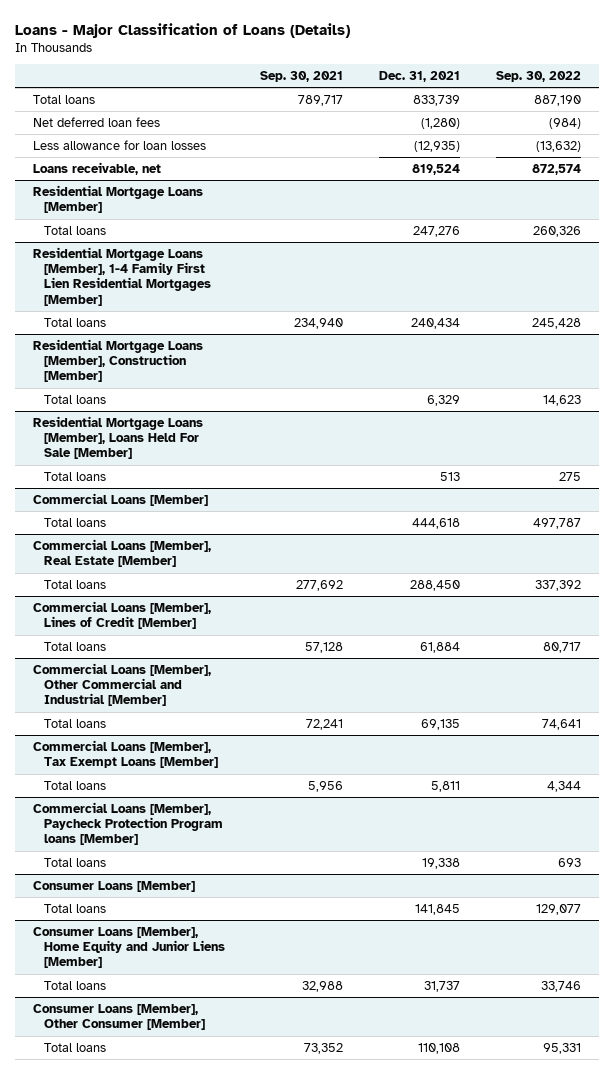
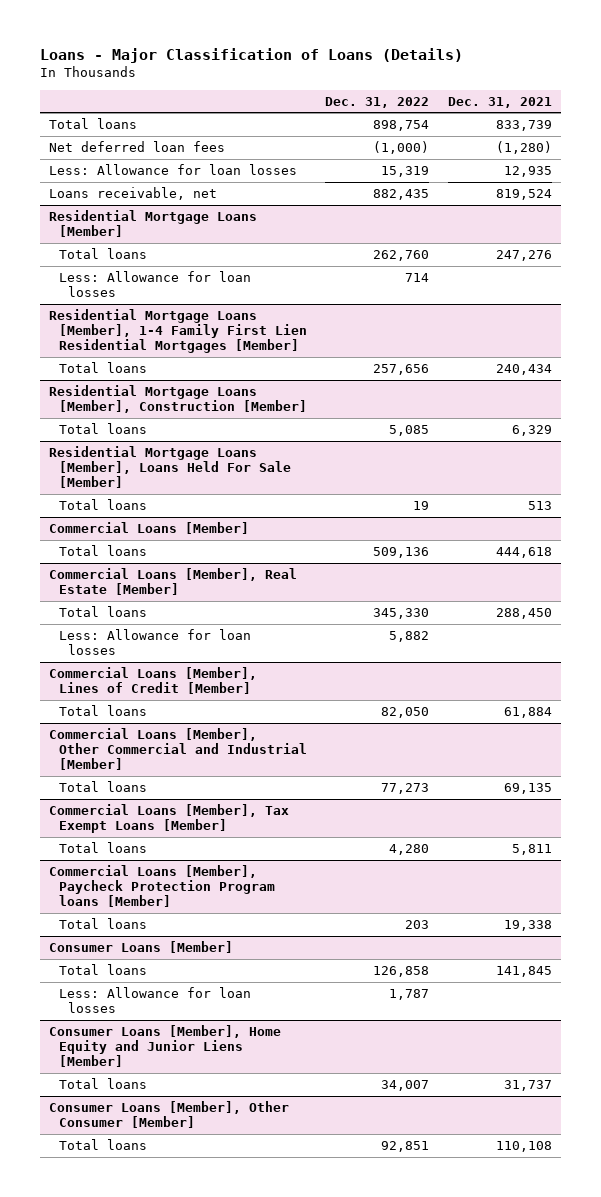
- | Sep. 30, 2021 | Dec. 31, 2021 | Sep. 30, 2022
+ | Dec. 31, 2022 | Dec. 31, 2021
- Less allowance for loan losses | | (12,935) | (13,632)
+ Less: Allowance for loan losses | 15,319 | 12,935
@ Residential Mortgage Loans [Member]
+ Less: Allowance for loan losses | 714 |
@ Commercial Loans [Member], Real Estate [Member]
+ Less: Allowance for loan losses | 5,882 |
@ Consumer Loans [Member]
+ Less: Allowance for loan losses | 1,787 |

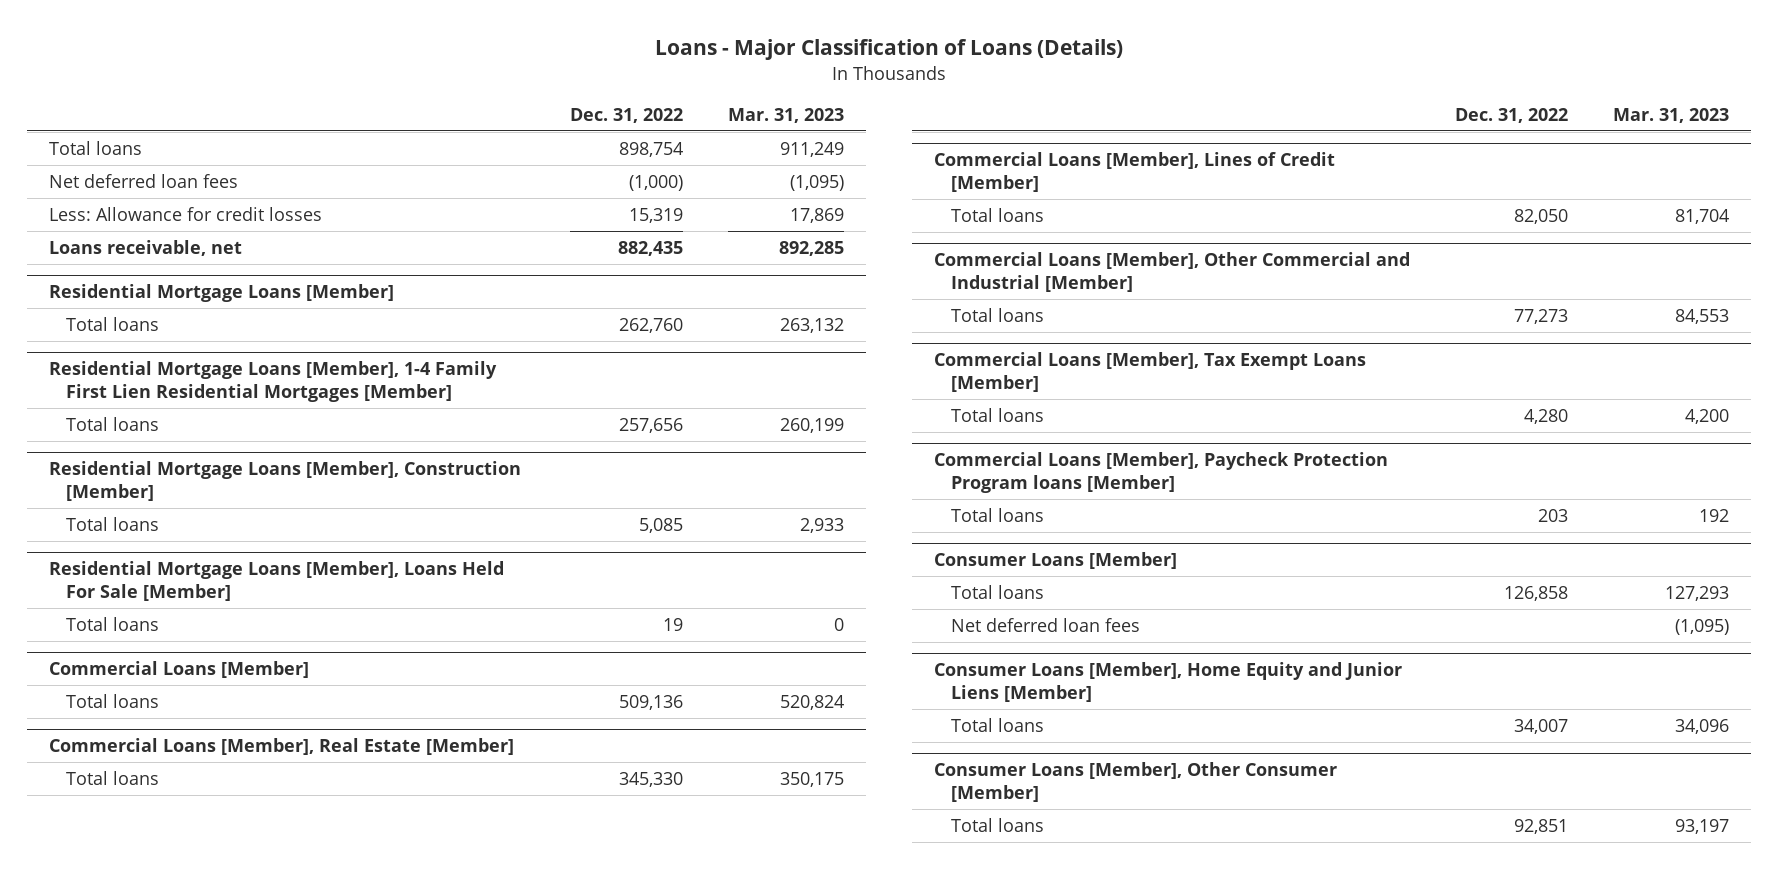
- | Dec. 31, 2022 | Dec. 31, 2021
+ | Dec. 31, 2022 | Mar. 31, 2023
- Less: Allowance for loan losses | 15,319 | 12,935
+ Less: Allowance for credit losses | 15,319 | 17,869
@ Residential Mortgage Loans [Member]
- Less: Allowance for loan losses | 714 |
@ Commercial Loans [Member], Real Estate [Member]
- Less: Allowance for loan losses | 5,882 |
@ Consumer Loans [Member]
- Less: Allowance for loan losses | 1,787 |
+ Net deferred loan fees | | (1,095)

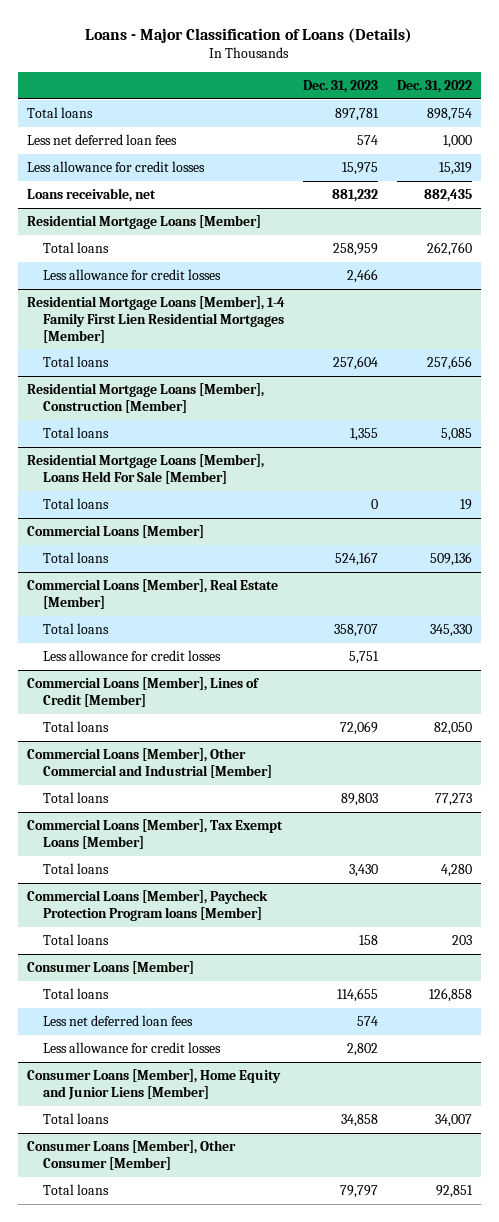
- | Dec. 31, 2022 | Mar. 31, 2023
+ | Dec. 31, 2023 | Dec. 31, 2022
- Net deferred loan fees | (1,000) | (1,095)
- Less: Allowance for credit losses | 15,319 | 17,869
+ Less net deferred loan fees | 574 | 1,000
+ Less allowance for credit losses | 15,975 | 15,319
@ Residential Mortgage Loans [Member]
+ Less allowance for credit losses | 2,466 |
@ Commercial Loans [Member], Real Estate [Member]
+ Less allowance for credit losses | 5,751 |
@ Consumer Loans [Member]
- Net deferred loan fees | | (1,095)
+ Less net deferred loan fees | 574 |
+ Less allowance for credit losses | 2,802 |

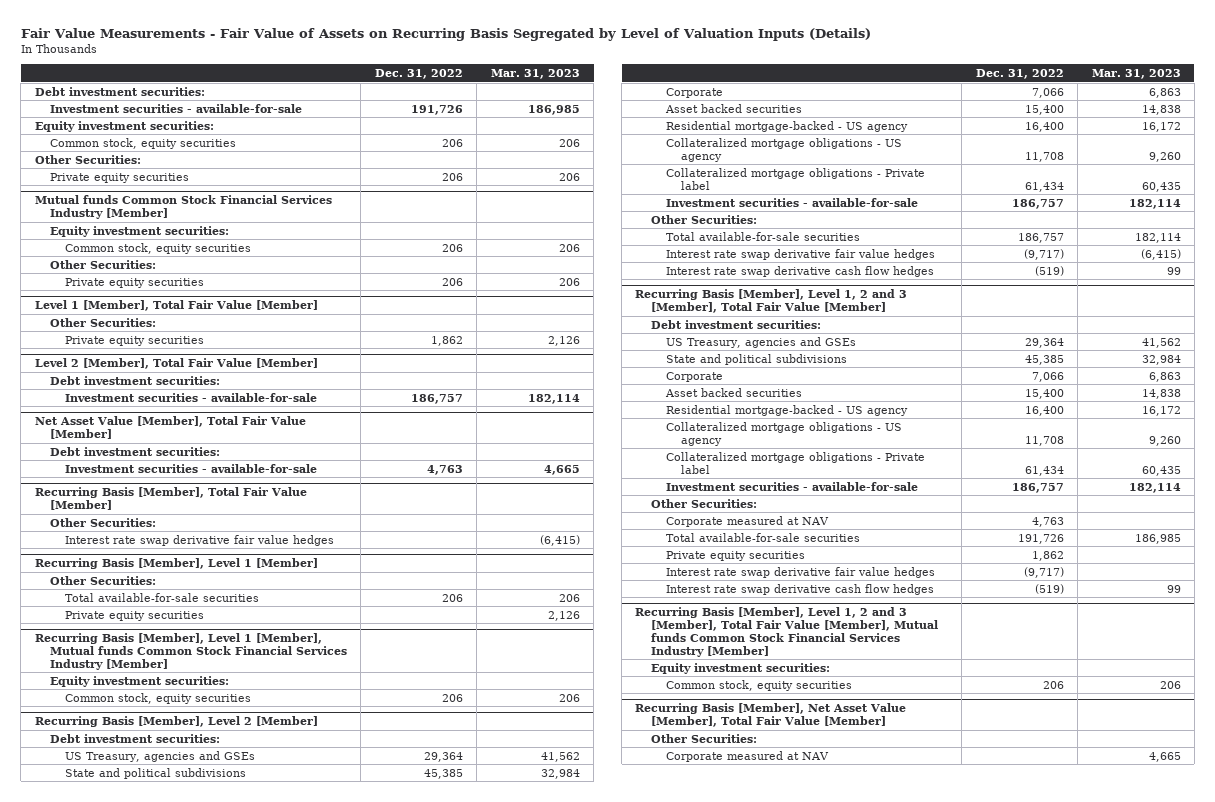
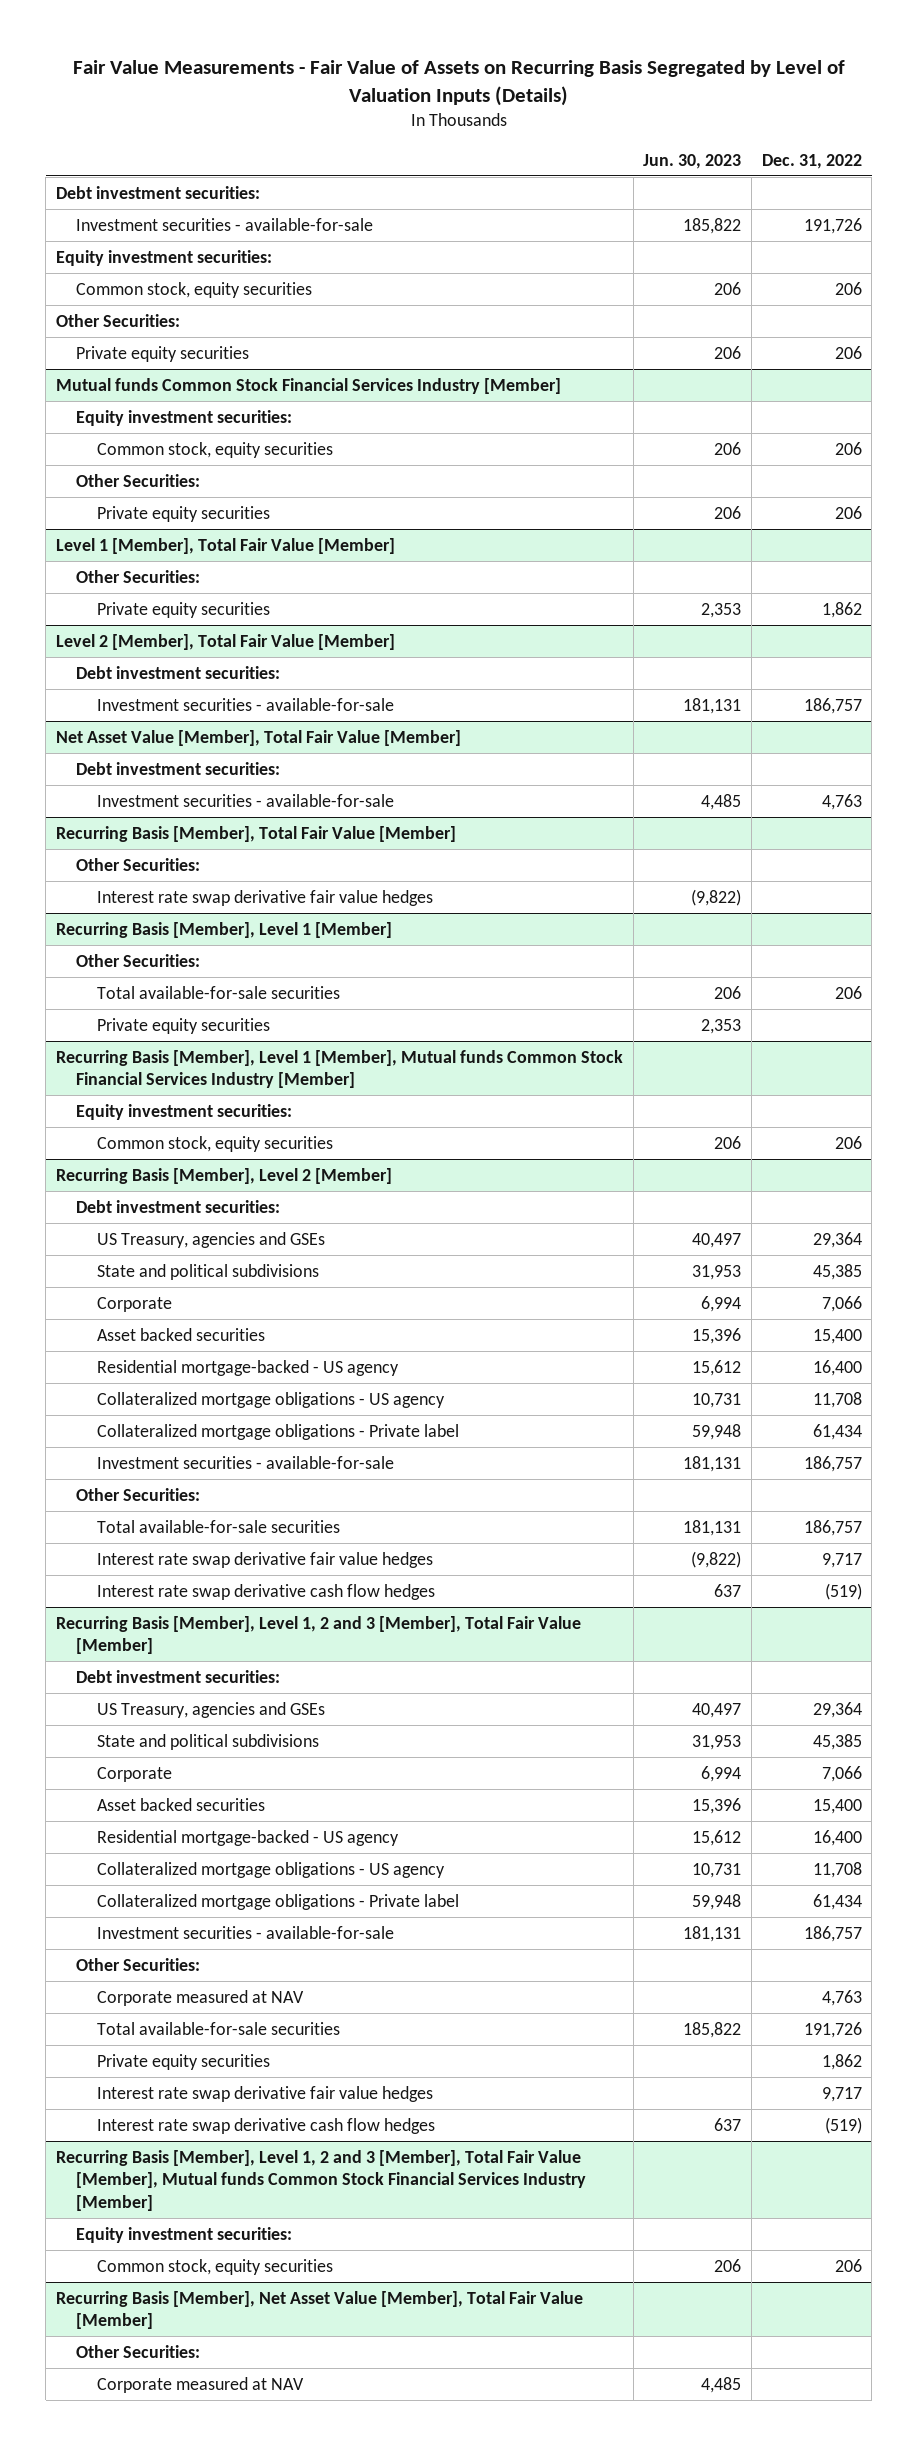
- | Dec. 31, 2022 | Mar. 31, 2023
+ | Jun. 30, 2023 | Dec. 31, 2022
@ Recurring Basis [Member], Level 2 [Member]
- Interest rate swap derivative fair value hedges | (9,717) | (6,415)
+ Interest rate swap derivative fair value hedges | (9,822) | 9,717
@ Recurring Basis [Member], Level 1, 2 and 3 [Member], Total Fair Value [Member]
- Interest rate swap derivative fair value hedges | (9,717) |
+ Interest rate swap derivative fair value hedges | | 9,717

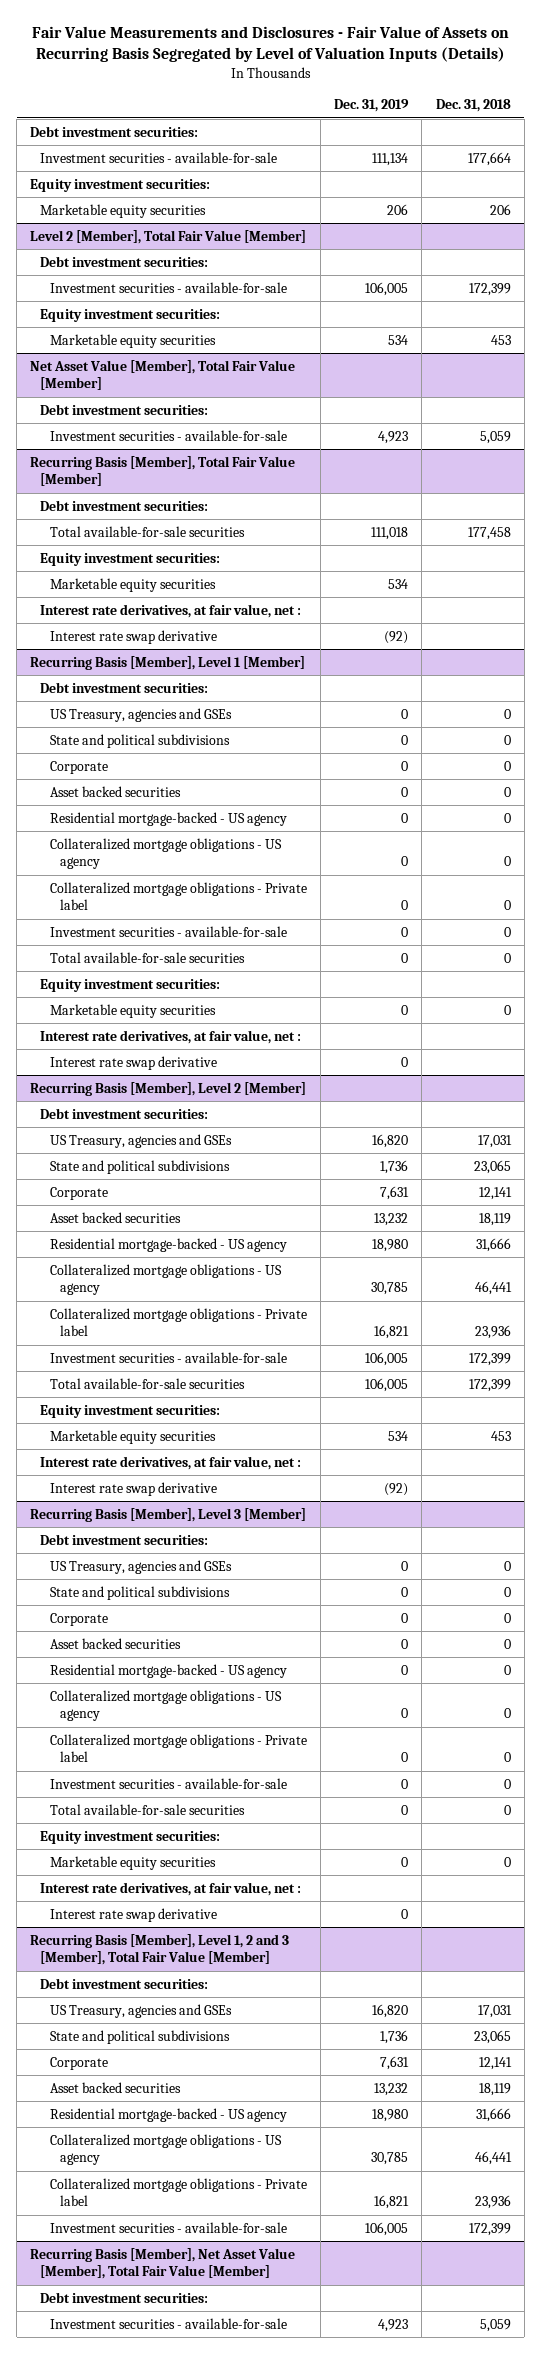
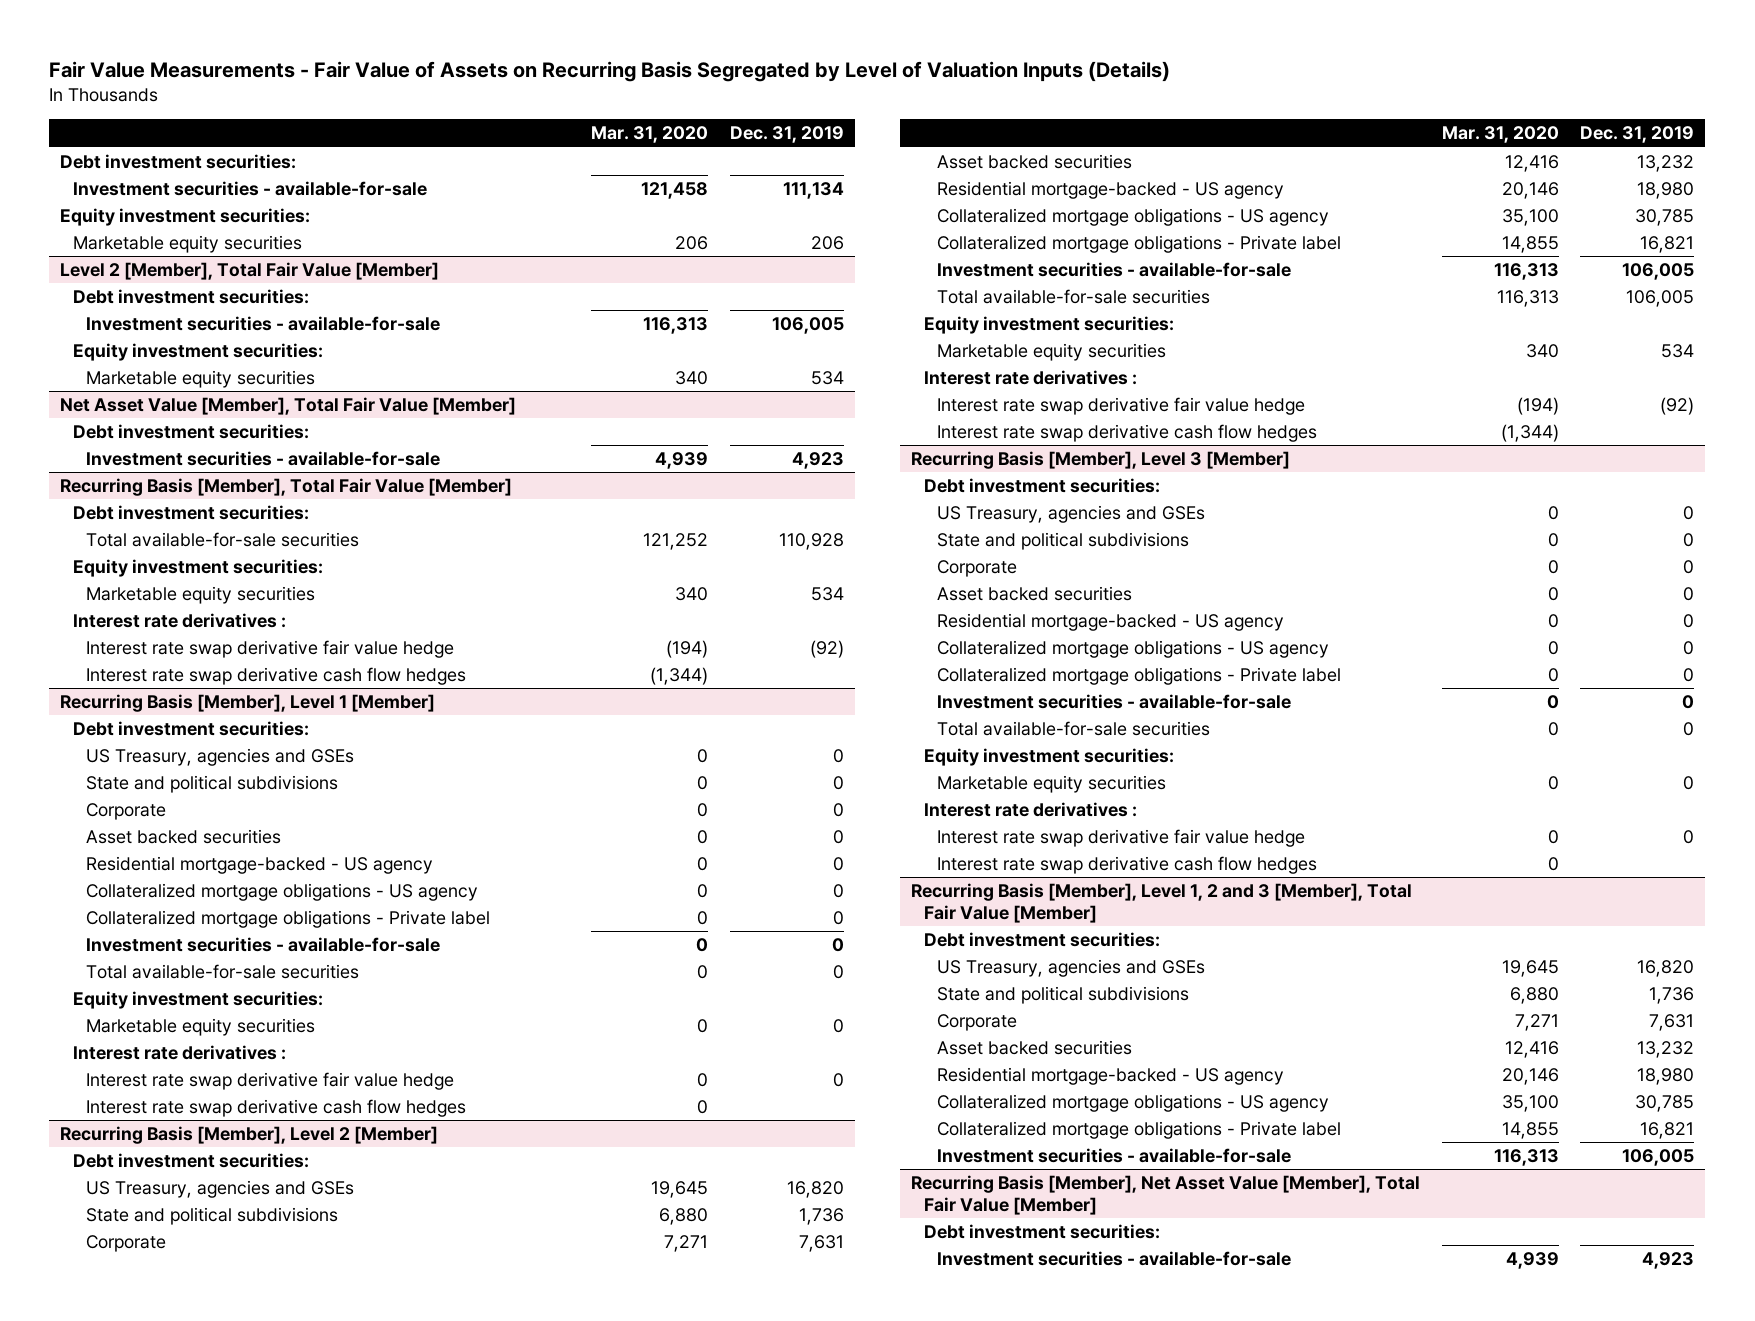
- Fair Value Measurements and Disclosures - Fair Value of Assets on Recurring Basis Segregated by Level of Valuation Inputs (Details)
+ Fair Value Measurements - Fair Value of Assets on Recurring Basis Segregated by Level of Valuation Inputs (Details)
- | Dec. 31, 2019 | Dec. 31, 2018
+ | Mar. 31, 2020 | Dec. 31, 2019
@ Recurring Basis [Member], Total Fair Value [Member]
- Total available-for-sale securities | 111,018 | 177,458
+ Total available-for-sale securities | 121,252 | 110,928
- Interest rate derivatives, at fair value, net :
- Interest rate swap derivative | (92) |
+ Interest rate derivatives :
+ Interest rate swap derivative fair value hedge | (194) | (92)
+ Interest rate swap derivative cash flow hedges | (1,344) |
@ Recurring Basis [Member], Level 1 [Member]
- Interest rate derivatives, at fair value, net :
- Interest rate swap derivative | 0 |
+ Interest rate derivatives :
+ Interest rate swap derivative fair value hedge | 0 | 0
+ Interest rate swap derivative cash flow hedges | 0 |
@ Recurring Basis [Member], Level 2 [Member]
- Interest rate derivatives, at fair value, net :
- Interest rate swap derivative | (92) |
+ Interest rate derivatives :
+ Interest rate swap derivative fair value hedge | (194) | (92)
+ Interest rate swap derivative cash flow hedges | (1,344) |
@ Recurring Basis [Member], Level 3 [Member]
- Interest rate derivatives, at fair value, net :
- Interest rate swap derivative | 0 |
+ Interest rate derivatives :
+ Interest rate swap derivative fair value hedge | 0 | 0
+ Interest rate swap derivative cash flow hedges | 0 |

